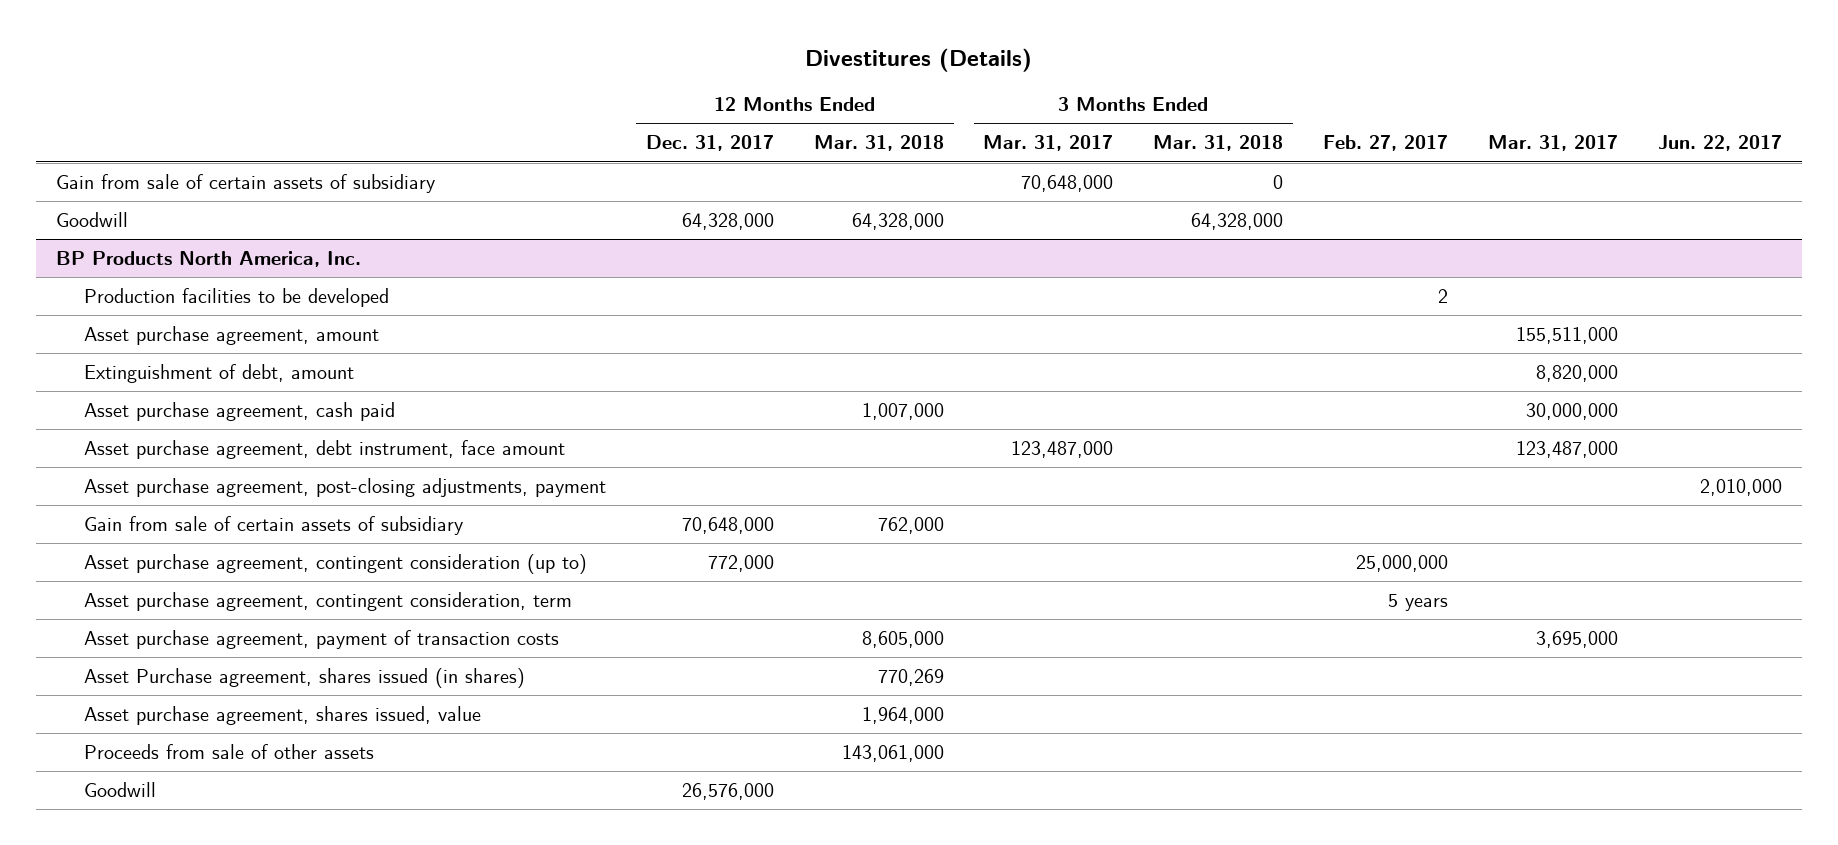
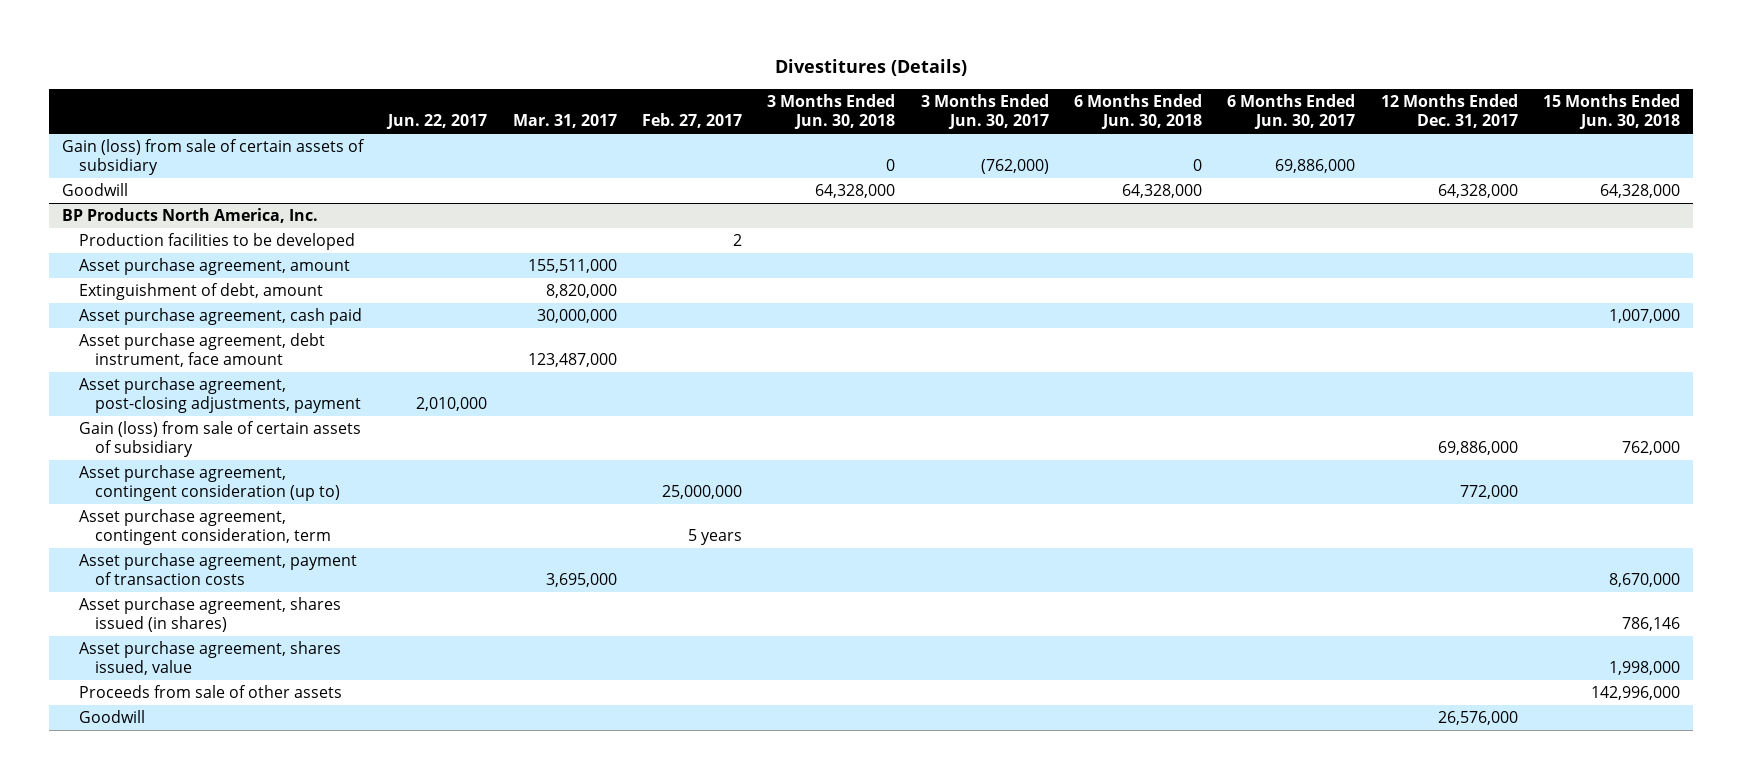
- | 12 Months Ended Dec. 31, 2017 | 12 Months Ended Mar. 31, 2018 | 3 Months Ended Mar. 31, 2017 | 3 Months Ended Mar. 31, 2018 | Feb. 27, 2017 | Mar. 31, 2017 | Jun. 22, 2017
+ | Jun. 22, 2017 | Mar. 31, 2017 | Feb. 27, 2017 | 3 Months Ended Jun. 30, 2018 | 3 Months Ended Jun. 30, 2017 | 6 Months Ended Jun. 30, 2018 | 6 Months Ended Jun. 30, 2017 | 12 Months Ended Dec. 31, 2017 | 15 Months Ended Jun. 30, 2018
- Gain from sale of certain assets of subsidiary | | | 70,648,000 | 0 | | |
+ Gain (loss) from sale of certain assets of subsidiary | | | | 0 | (762,000) | 0 | 69,886,000 | |
@ BP Products North America, Inc.
- Gain from sale of certain assets of subsidiary | 70,648,000 | 762,000 | | | | |
+ Gain (loss) from sale of certain assets of subsidiary | | | | | | | | 69,886,000 | 762,000
- Asset Purchase agreement, shares issued (in shares) | | 770,269 | | | | |
+ Asset purchase agreement, shares issued (in shares) | | | | | | | | | 786,146

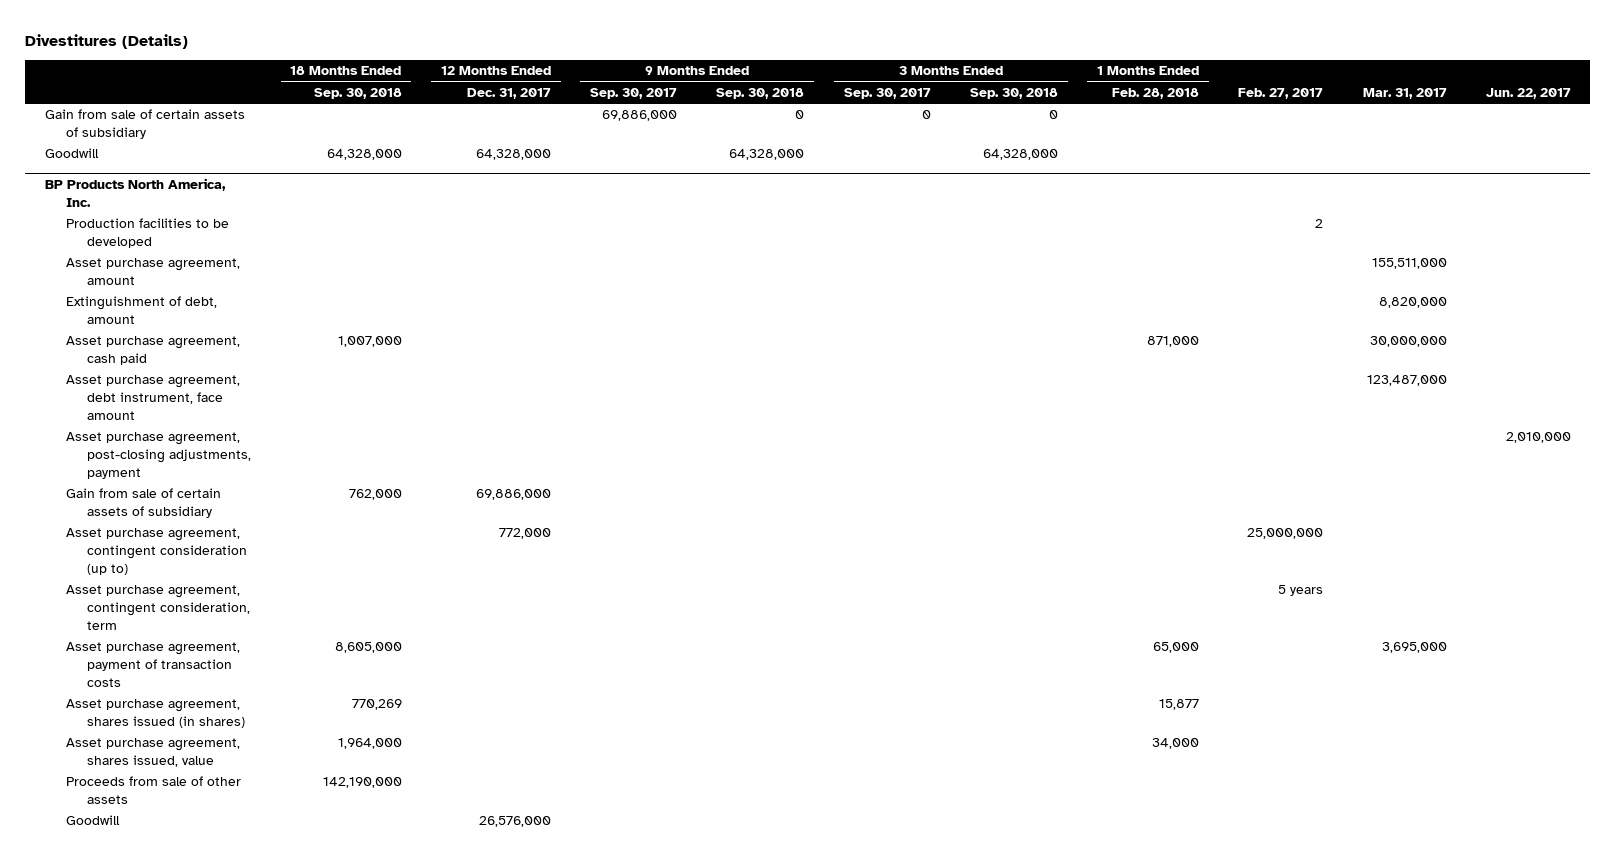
- | Jun. 22, 2017 | Mar. 31, 2017 | Feb. 27, 2017 | 3 Months Ended Jun. 30, 2018 | 3 Months Ended Jun. 30, 2017 | 6 Months Ended Jun. 30, 2018 | 6 Months Ended Jun. 30, 2017 | 12 Months Ended Dec. 31, 2017 | 15 Months Ended Jun. 30, 2018
+ | 18 Months Ended Sep. 30, 2018 | 12 Months Ended Dec. 31, 2017 | 9 Months Ended Sep. 30, 2017 | 9 Months Ended Sep. 30, 2018 | 3 Months Ended Sep. 30, 2017 | 3 Months Ended Sep. 30, 2018 | 1 Months Ended Feb. 28, 2018 | Feb. 27, 2017 | Mar. 31, 2017 | Jun. 22, 2017
- Gain (loss) from sale of certain assets of subsidiary | | | | 0 | (762,000) | 0 | 69,886,000 | |
+ Gain from sale of certain assets of subsidiary | | | 69,886,000 | 0 | 0 | 0 | | | |
@ BP Products North America, Inc.
- Gain (loss) from sale of certain assets of subsidiary | | | | | | | | 69,886,000 | 762,000
+ Gain from sale of certain assets of subsidiary | 762,000 | 69,886,000 | | | | | | | |

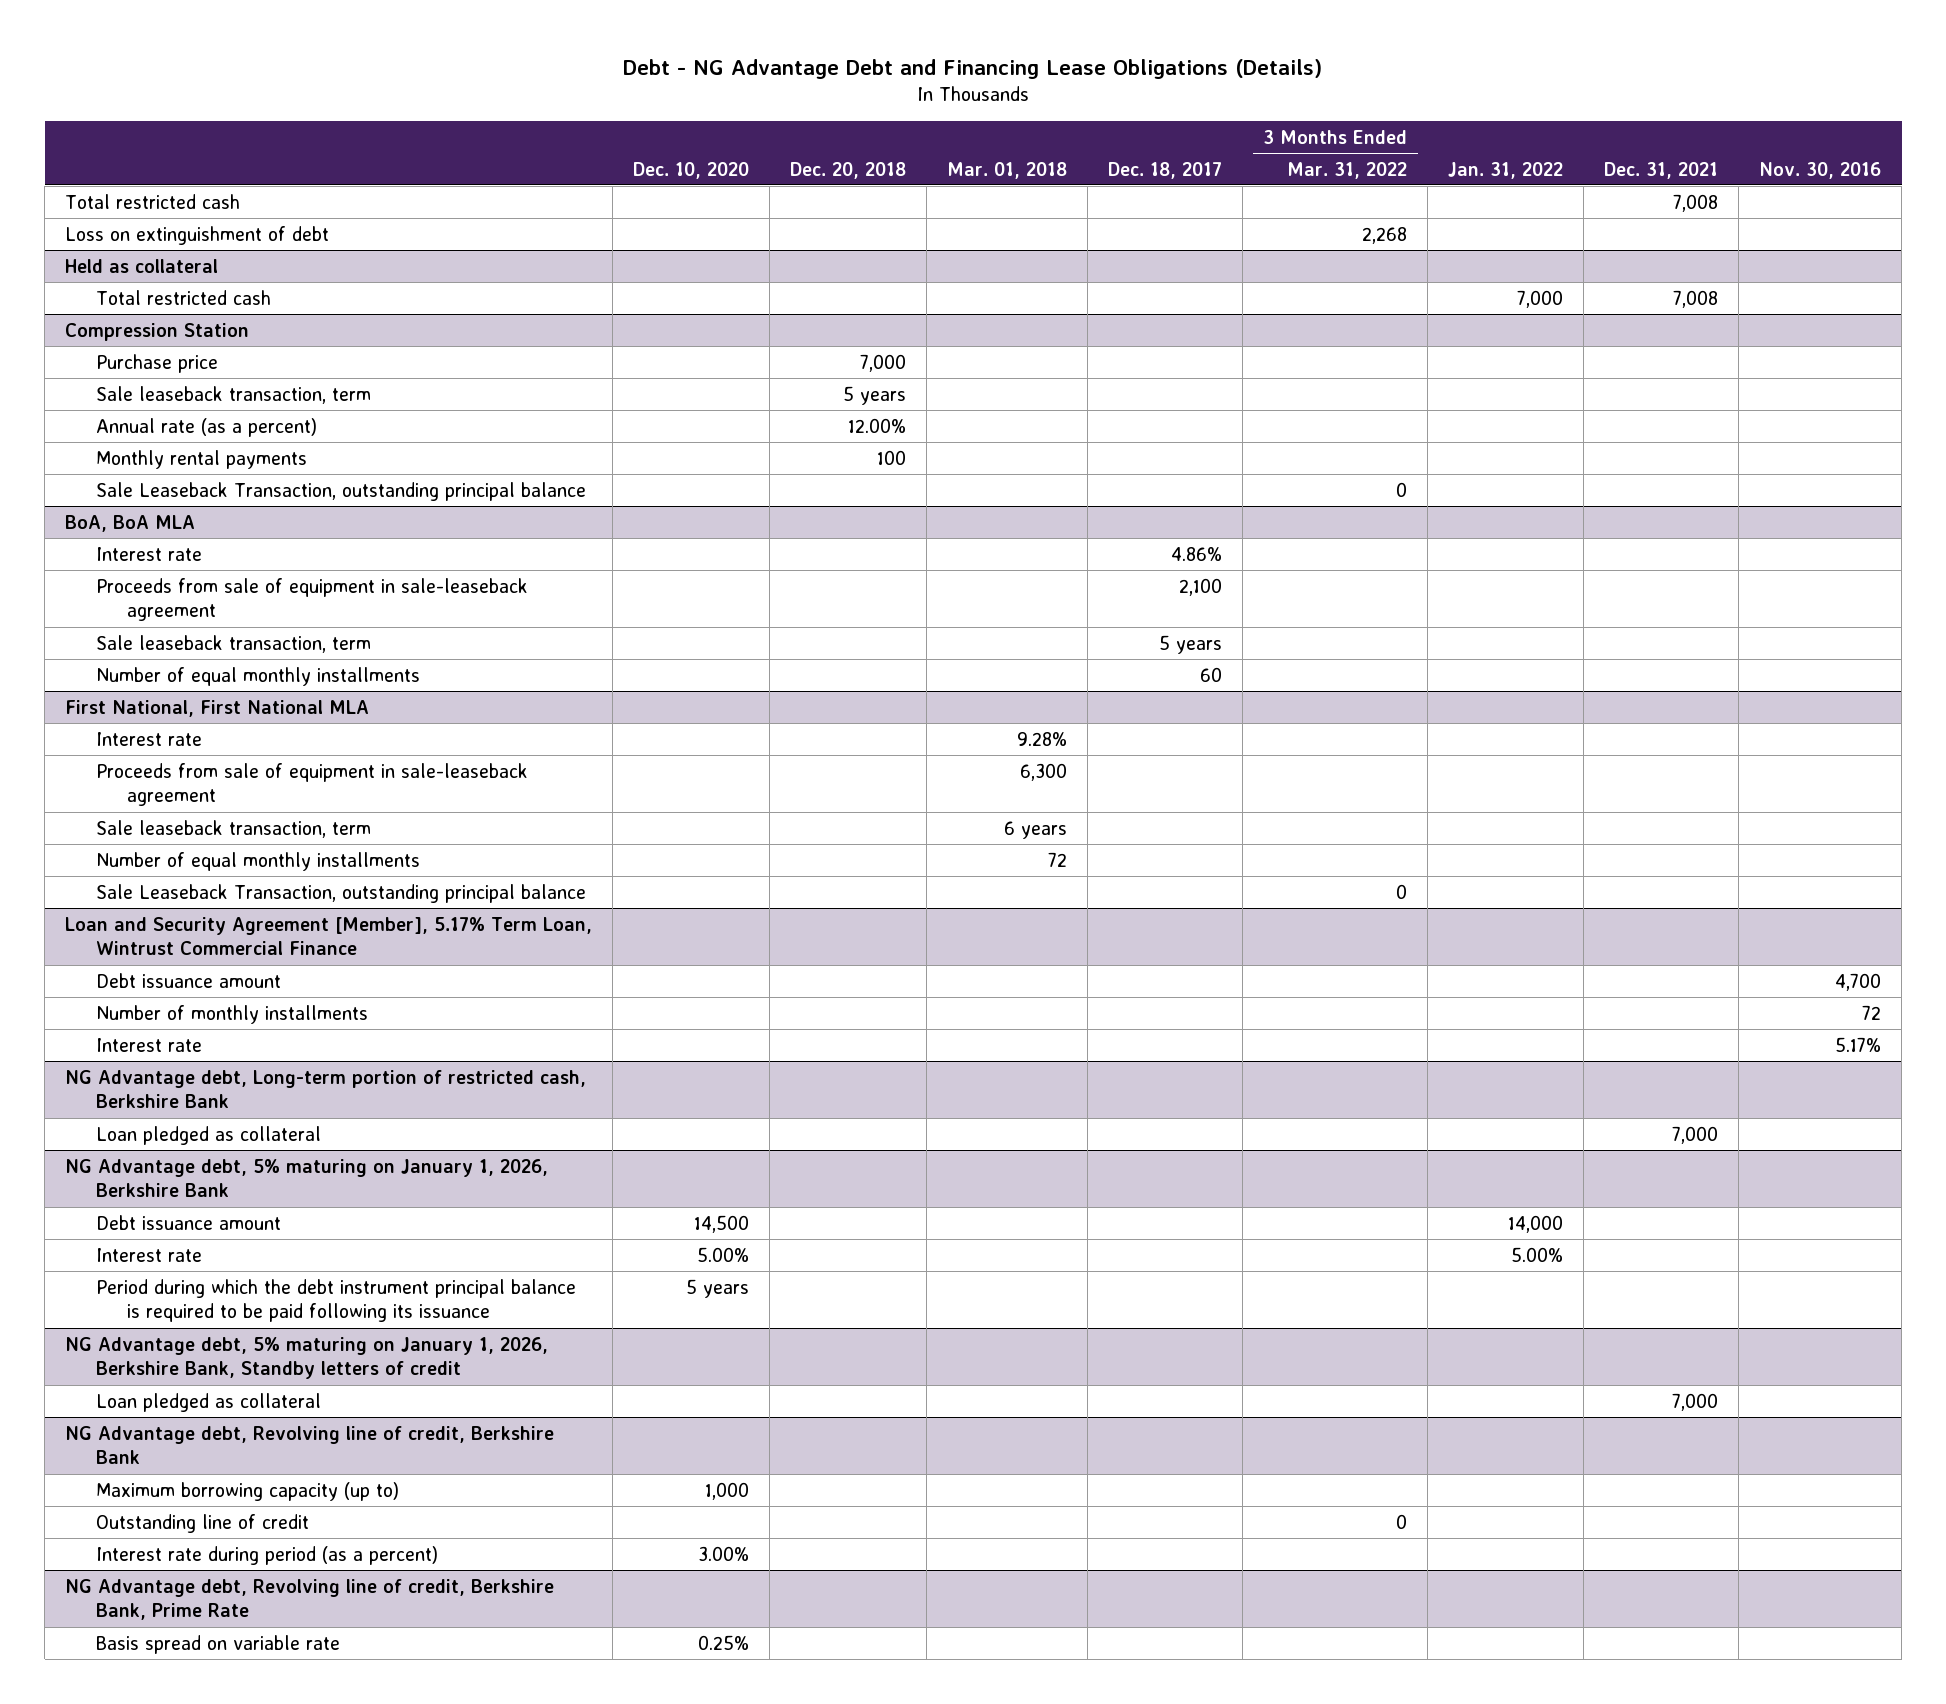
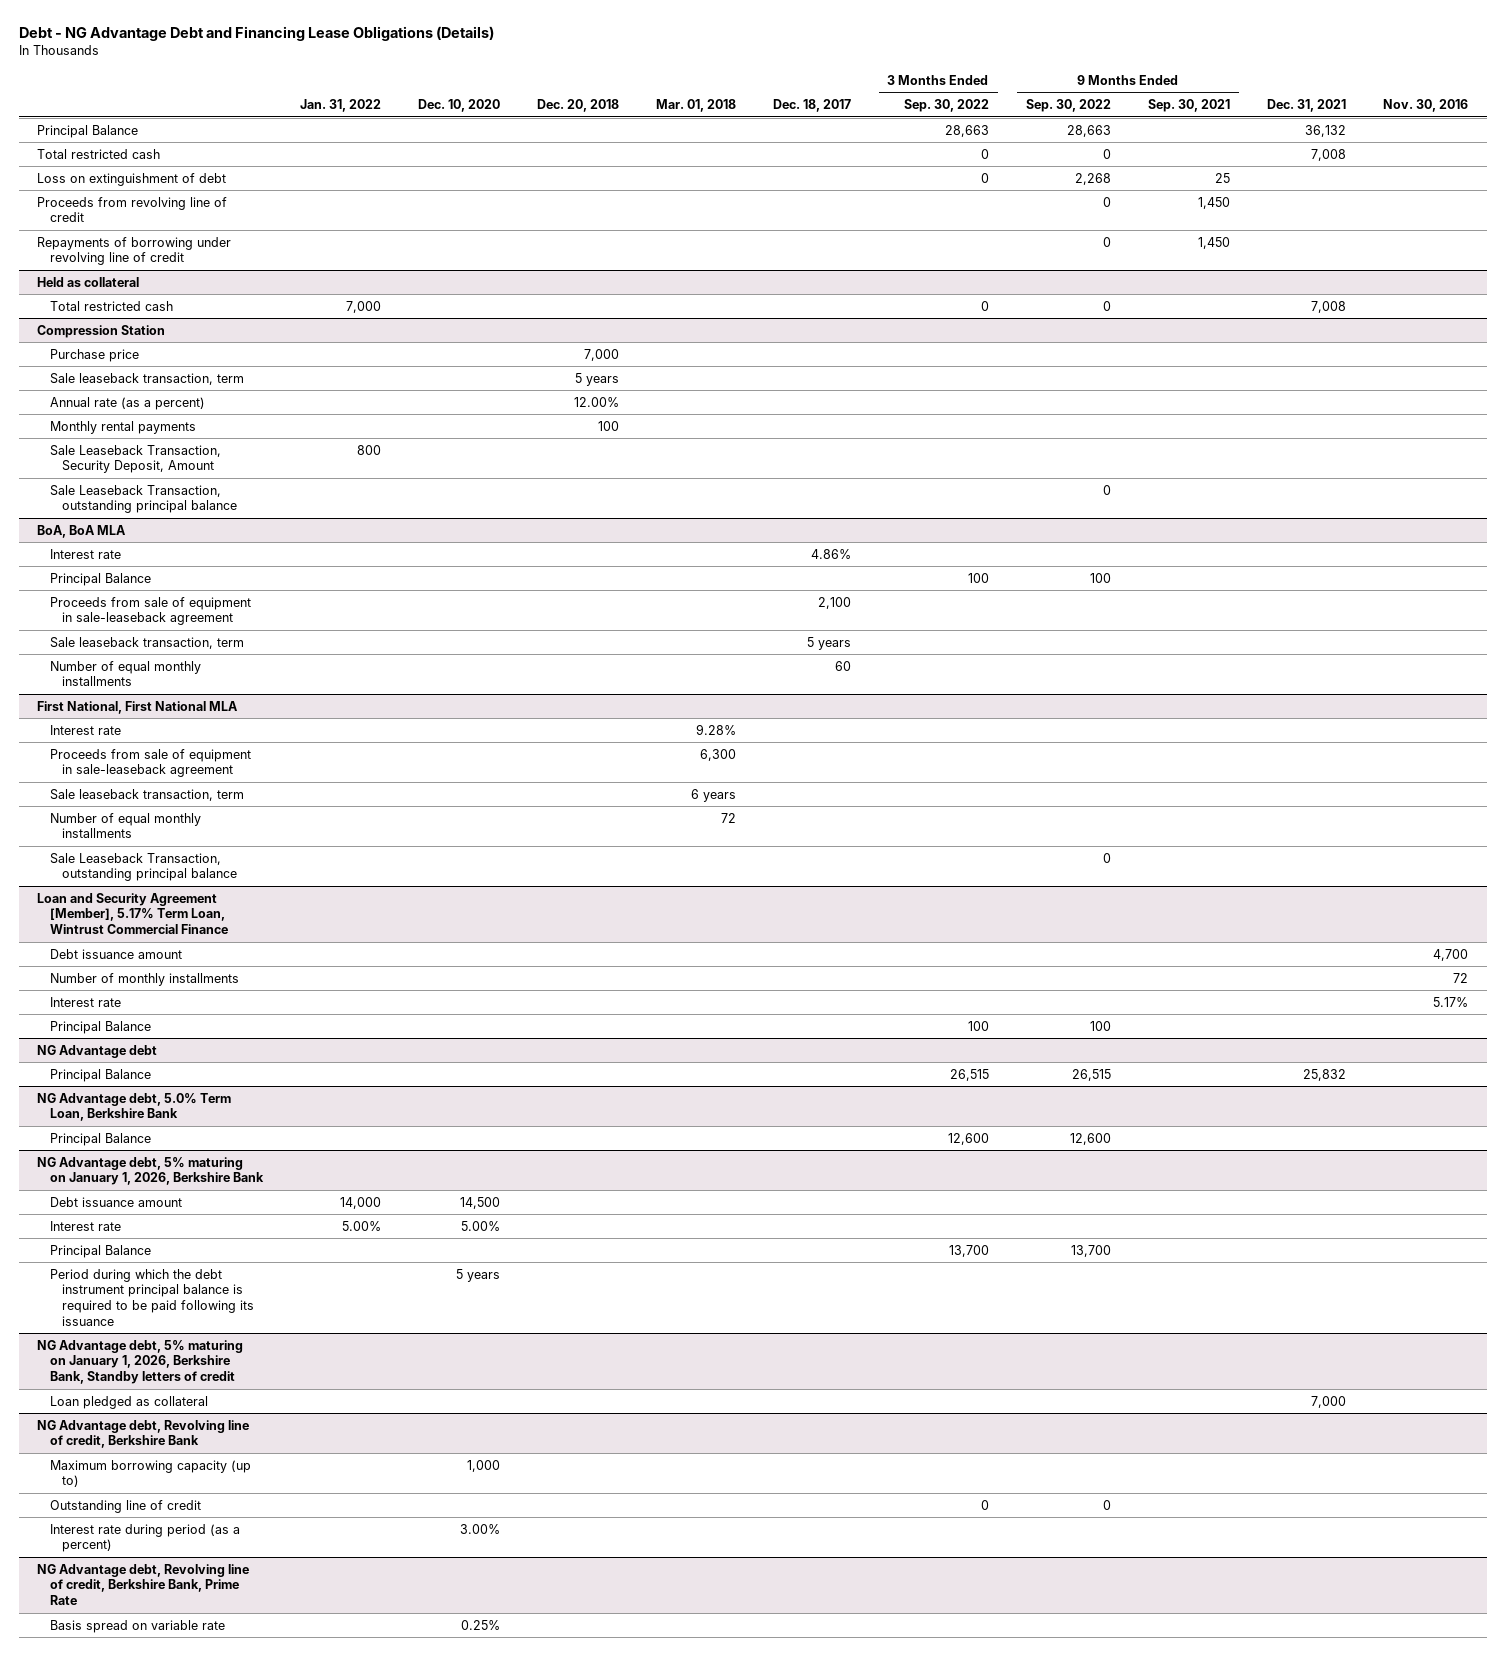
- | Dec. 10, 2020 | Dec. 20, 2018 | Mar. 01, 2018 | Dec. 18, 2017 | 3 Months Ended Mar. 31, 2022 | Jan. 31, 2022 | Dec. 31, 2021 | Nov. 30, 2016
+ | Jan. 31, 2022 | Dec. 10, 2020 | Dec. 20, 2018 | Mar. 01, 2018 | Dec. 18, 2017 | 3 Months Ended Sep. 30, 2022 | 9 Months Ended Sep. 30, 2022 | 9 Months Ended Sep. 30, 2021 | Dec. 31, 2021 | Nov. 30, 2016
+ Principal Balance | | | | | | 28,663 | 28,663 | | 36,132 |
+ Proceeds from revolving line of credit | | | | | | | 0 | 1,450 | |
+ Repayments of borrowing under revolving line of credit | | | | | | | 0 | 1,450 | |
@ Compression Station
+ Sale Leaseback Transaction, Security Deposit, Amount | 800 | | | | | | | | |
@ BoA, BoA MLA
+ Principal Balance | | | | | | 100 | 100 | | |
- NG Advantage debt, Long-term portion of restricted cash, Berkshire Bank
- Loan pledged as collateral | | | | | | | 7,000 |
@ Loan and Security Agreement [Member], 5.17% Term Loan, Wintrust Commercial Finance
+ Principal Balance | | | | | | 100 | 100 | | |
+ NG Advantage debt
+ Principal Balance | | | | | | 26,515 | 26,515 | | 25,832 |
+ NG Advantage debt, 5.0% Term Loan, Berkshire Bank
+ Principal Balance | | | | | | 12,600 | 12,600 | | |
@ NG Advantage debt, 5% maturing on January 1, 2026, Berkshire Bank
+ Principal Balance | | | | | | 13,700 | 13,700 | | |

